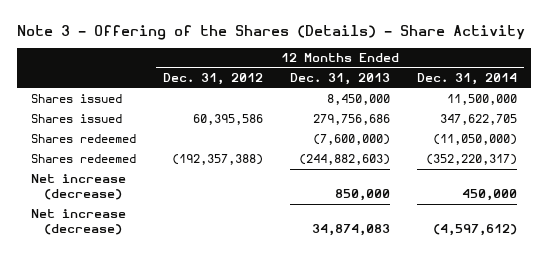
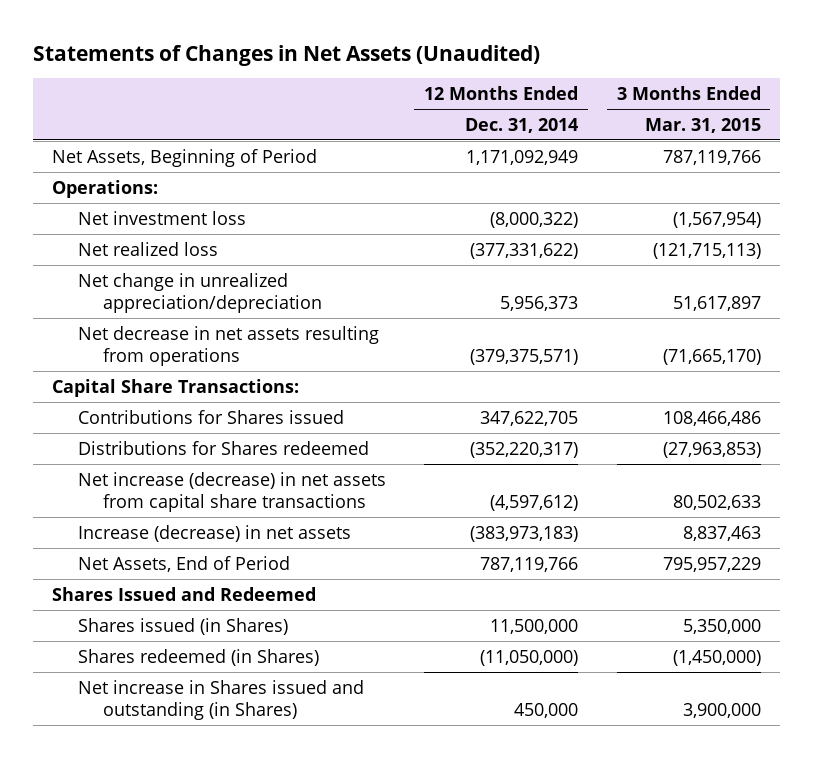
- Note 3 - Offering of the Shares (Details) - Share Activity
+ Statements of Changes in Net Assets (Unaudited)
- | 12 Months Ended Dec. 31, 2012 | 12 Months Ended Dec. 31, 2013 | 12 Months Ended Dec. 31, 2014
+ | 12 Months Ended Dec. 31, 2014 | 3 Months Ended Mar. 31, 2015
- Shares issued | | 8,450,000 | 11,500,000
- Shares issued | 60,395,586 | 279,756,686 | 347,622,705
- Shares redeemed | | (7,600,000) | (11,050,000)
- Shares redeemed | (192,357,388) | (244,882,603) | (352,220,317)
- Net increase (decrease) | | 850,000 | 450,000
- Net increase (decrease) | | 34,874,083 | (4,597,612)
+ Net Assets, Beginning of Period | 1,171,092,949 | 787,119,766
+ Operations:
+ Net investment loss | (8,000,322) | (1,567,954)
+ Net realized loss | (377,331,622) | (121,715,113)
+ Net change in unrealized appreciation/depreciation | 5,956,373 | 51,617,897
+ Net decrease in net assets resulting from operations | (379,375,571) | (71,665,170)
+ Capital Share Transactions:
+ Contributions for Shares issued | 347,622,705 | 108,466,486
+ Distributions for Shares redeemed | (352,220,317) | (27,963,853)
+ Net increase (decrease) in net assets from capital share transactions | (4,597,612) | 80,502,633
+ Increase (decrease) in net assets | (383,973,183) | 8,837,463
+ Net Assets, End of Period | 787,119,766 | 795,957,229
+ Shares Issued and Redeemed
+ Shares issued (in Shares) | 11,500,000 | 5,350,000
+ Shares redeemed (in Shares) | (11,050,000) | (1,450,000)
+ Net increase in Shares issued and outstanding (in Shares) | 450,000 | 3,900,000

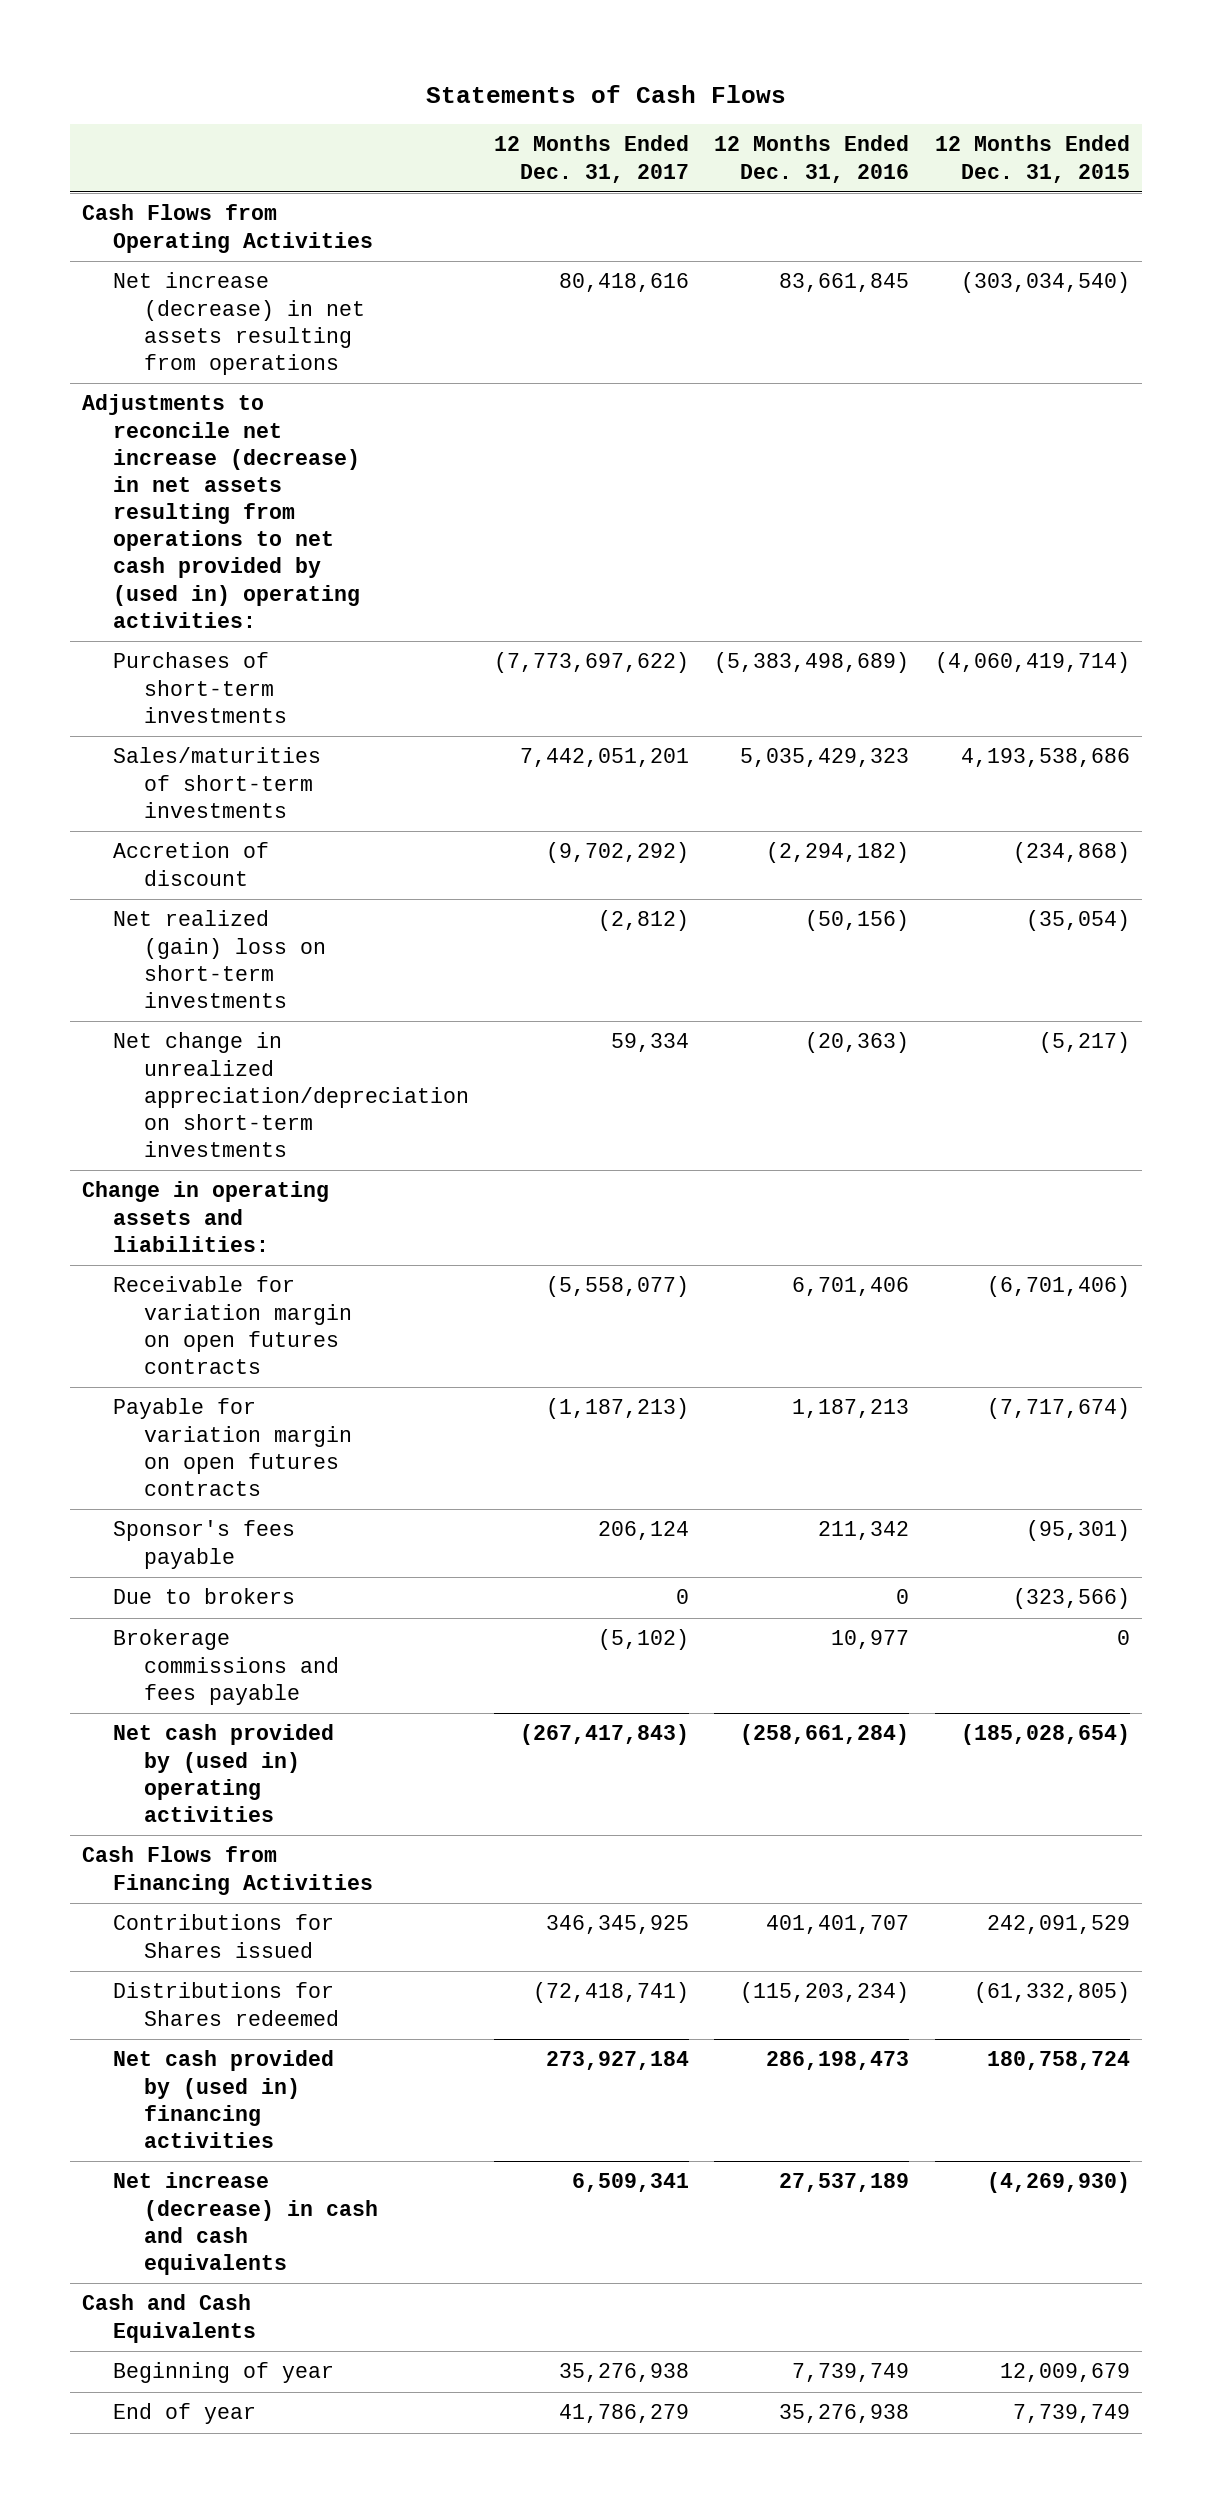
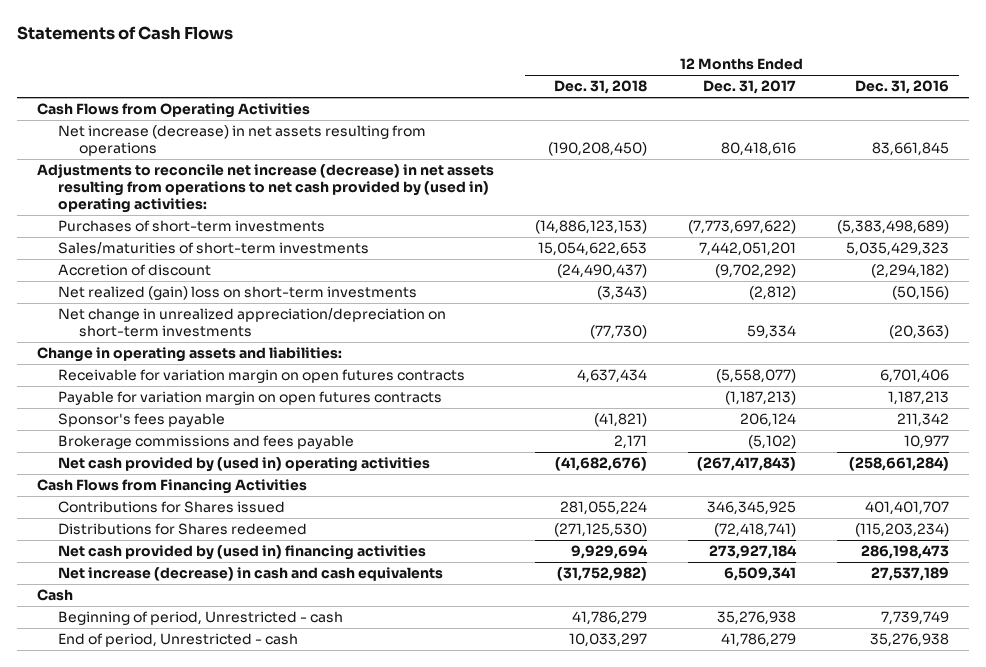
- | 12 Months Ended Dec. 31, 2017 | 12 Months Ended Dec. 31, 2016 | 12 Months Ended Dec. 31, 2015
+ | 12 Months Ended Dec. 31, 2018 | 12 Months Ended Dec. 31, 2017 | 12 Months Ended Dec. 31, 2016
- Due to brokers | 0 | 0 | (323,566)
- Cash and Cash Equivalents
- Beginning of year | 35,276,938 | 7,739,749 | 12,009,679
- End of year | 41,786,279 | 35,276,938 | 7,739,749
+ Cash
+ Beginning of period, Unrestricted - cash | 41,786,279 | 35,276,938 | 7,739,749
+ End of period, Unrestricted - cash | 10,033,297 | 41,786,279 | 35,276,938

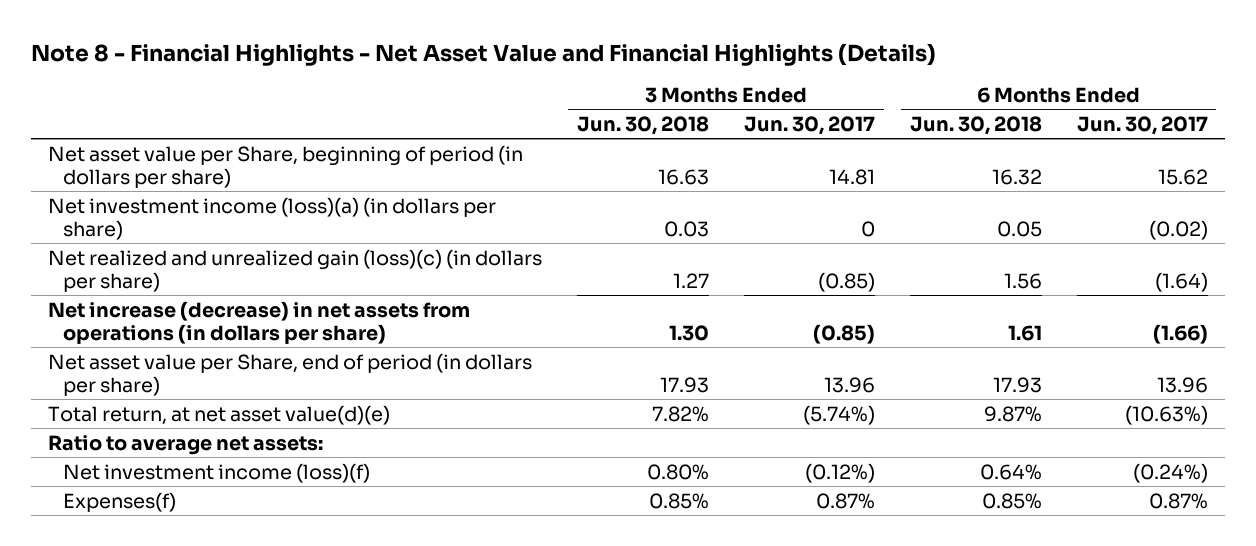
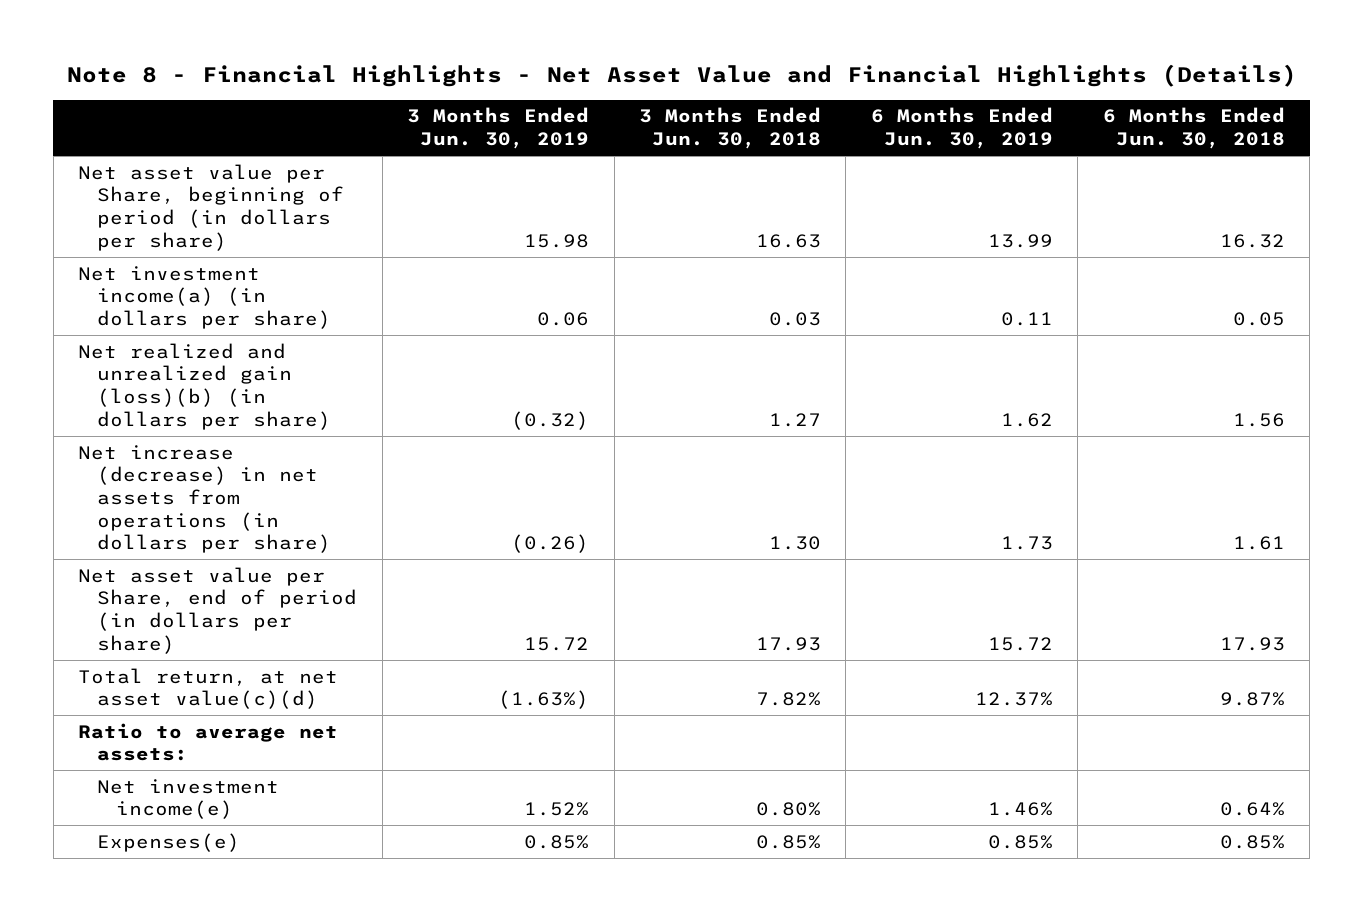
- | 3 Months Ended Jun. 30, 2018 | 3 Months Ended Jun. 30, 2017 | 6 Months Ended Jun. 30, 2018 | 6 Months Ended Jun. 30, 2017
+ | 3 Months Ended Jun. 30, 2019 | 3 Months Ended Jun. 30, 2018 | 6 Months Ended Jun. 30, 2019 | 6 Months Ended Jun. 30, 2018
- Net investment income (loss)(a) (in dollars per share) | 0.03 | 0 | 0.05 | (0.02)
- Net realized and unrealized gain (loss)(c) (in dollars per share) | 1.27 | (0.85) | 1.56 | (1.64)
+ Net investment income(a) (in dollars per share) | 0.06 | 0.03 | 0.11 | 0.05
+ Net realized and unrealized gain (loss)(b) (in dollars per share) | (0.32) | 1.27 | 1.62 | 1.56
- Total return, at net asset value(d)(e) | 7.82% | (5.74%) | 9.87% | (10.63%)
+ Total return, at net asset value(c)(d) | (1.63%) | 7.82% | 12.37% | 9.87%
- Net investment income (loss)(f) | 0.80% | (0.12%) | 0.64% | (0.24%)
- Expenses(f) | 0.85% | 0.87% | 0.85% | 0.87%
+ Net investment income(e) | 1.52% | 0.80% | 1.46% | 0.64%
+ Expenses(e) | 0.85% | 0.85% | 0.85% | 0.85%

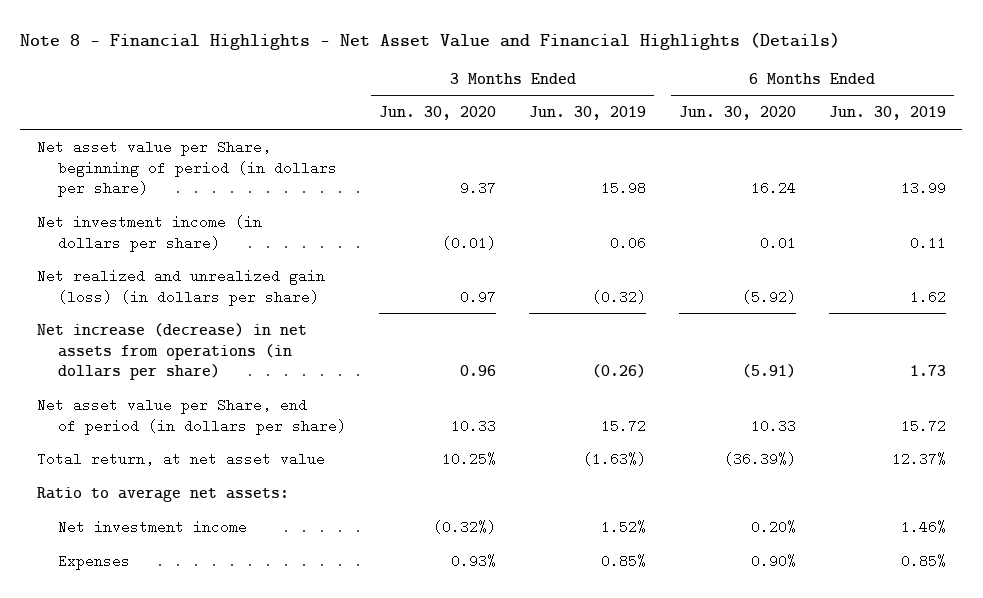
- | 3 Months Ended Jun. 30, 2019 | 3 Months Ended Jun. 30, 2018 | 6 Months Ended Jun. 30, 2019 | 6 Months Ended Jun. 30, 2018
+ | 3 Months Ended Jun. 30, 2020 | 3 Months Ended Jun. 30, 2019 | 6 Months Ended Jun. 30, 2020 | 6 Months Ended Jun. 30, 2019
- Net investment income(a) (in dollars per share) | 0.06 | 0.03 | 0.11 | 0.05
- Net realized and unrealized gain (loss)(b) (in dollars per share) | (0.32) | 1.27 | 1.62 | 1.56
+ Net investment income (in dollars per share) | (0.01) | 0.06 | 0.01 | 0.11
+ Net realized and unrealized gain (loss) (in dollars per share) | 0.97 | (0.32) | (5.92) | 1.62
- Total return, at net asset value(c)(d) | (1.63%) | 7.82% | 12.37% | 9.87%
+ Total return, at net asset value | 10.25% | (1.63%) | (36.39%) | 12.37%
- Net investment income(e) | 1.52% | 0.80% | 1.46% | 0.64%
- Expenses(e) | 0.85% | 0.85% | 0.85% | 0.85%
+ Net investment income | (0.32%) | 1.52% | 0.20% | 1.46%
+ Expenses | 0.93% | 0.85% | 0.90% | 0.85%

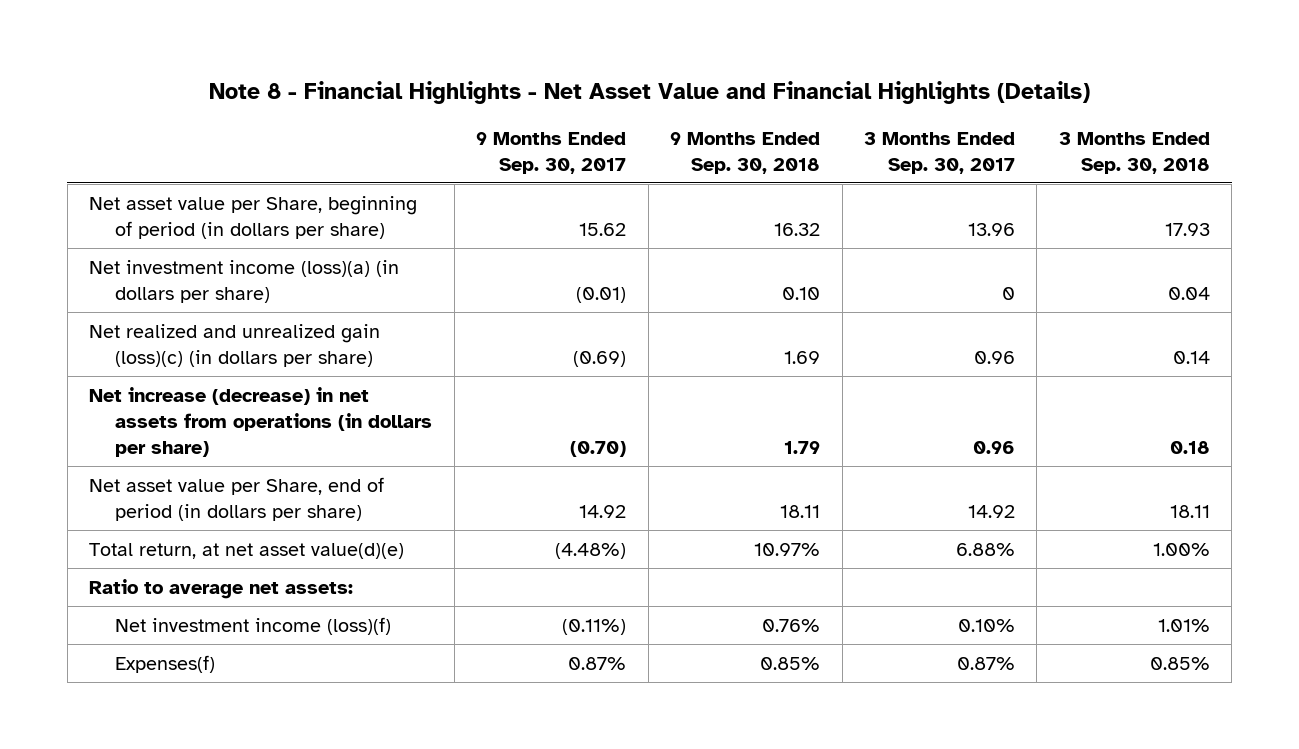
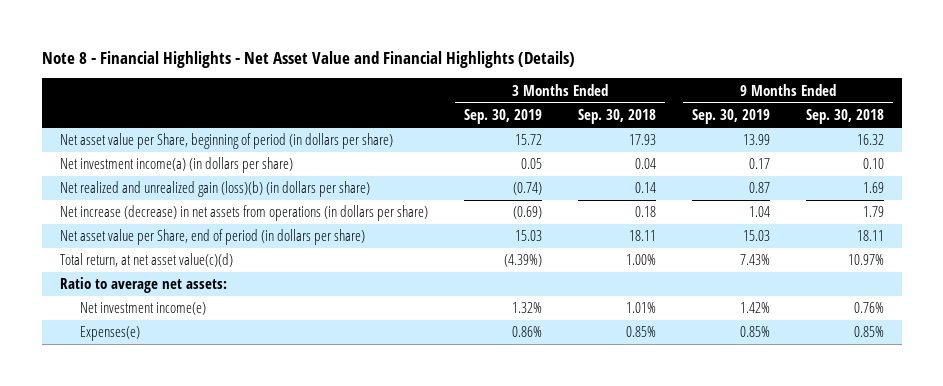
- | 9 Months Ended Sep. 30, 2017 | 9 Months Ended Sep. 30, 2018 | 3 Months Ended Sep. 30, 2017 | 3 Months Ended Sep. 30, 2018
+ | 3 Months Ended Sep. 30, 2019 | 3 Months Ended Sep. 30, 2018 | 9 Months Ended Sep. 30, 2019 | 9 Months Ended Sep. 30, 2018
- Net investment income (loss)(a) (in dollars per share) | (0.01) | 0.10 | 0 | 0.04
- Net realized and unrealized gain (loss)(c) (in dollars per share) | (0.69) | 1.69 | 0.96 | 0.14
+ Net investment income(a) (in dollars per share) | 0.05 | 0.04 | 0.17 | 0.10
+ Net realized and unrealized gain (loss)(b) (in dollars per share) | (0.74) | 0.14 | 0.87 | 1.69
- Total return, at net asset value(d)(e) | (4.48%) | 10.97% | 6.88% | 1.00%
+ Total return, at net asset value(c)(d) | (4.39%) | 1.00% | 7.43% | 10.97%
- Net investment income (loss)(f) | (0.11%) | 0.76% | 0.10% | 1.01%
- Expenses(f) | 0.87% | 0.85% | 0.87% | 0.85%
+ Net investment income(e) | 1.32% | 1.01% | 1.42% | 0.76%
+ Expenses(e) | 0.86% | 0.85% | 0.85% | 0.85%

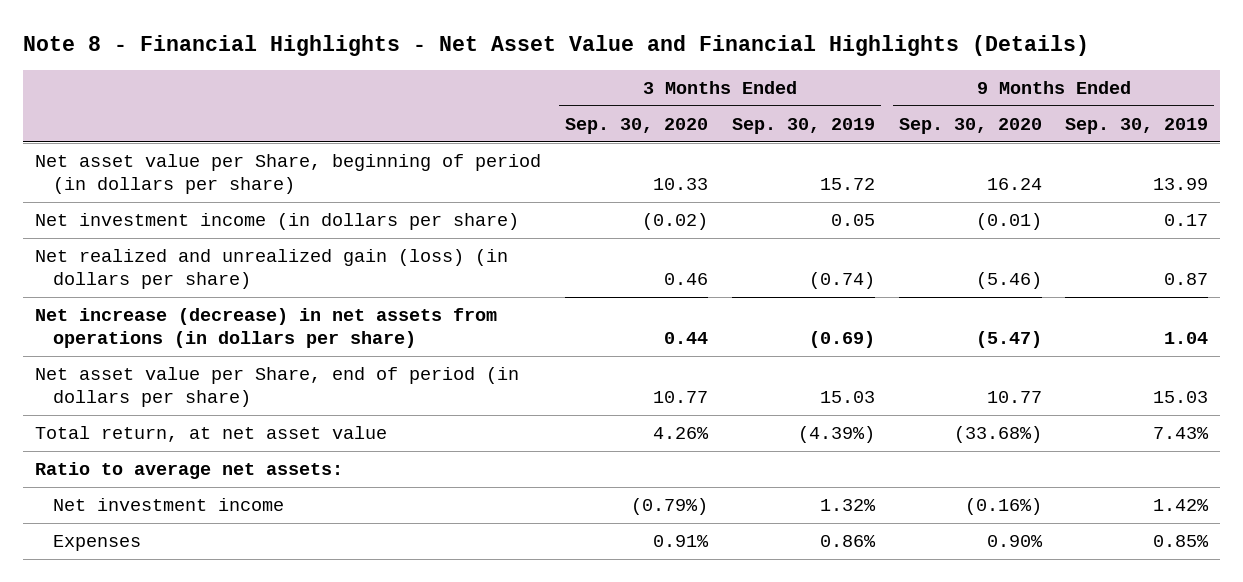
- | 3 Months Ended Sep. 30, 2019 | 3 Months Ended Sep. 30, 2018 | 9 Months Ended Sep. 30, 2019 | 9 Months Ended Sep. 30, 2018
+ | 3 Months Ended Sep. 30, 2020 | 3 Months Ended Sep. 30, 2019 | 9 Months Ended Sep. 30, 2020 | 9 Months Ended Sep. 30, 2019
- Net investment income(a) (in dollars per share) | 0.05 | 0.04 | 0.17 | 0.10
- Net realized and unrealized gain (loss)(b) (in dollars per share) | (0.74) | 0.14 | 0.87 | 1.69
+ Net investment income (in dollars per share) | (0.02) | 0.05 | (0.01) | 0.17
+ Net realized and unrealized gain (loss) (in dollars per share) | 0.46 | (0.74) | (5.46) | 0.87
- Total return, at net asset value(c)(d) | (4.39%) | 1.00% | 7.43% | 10.97%
+ Total return, at net asset value | 4.26% | (4.39%) | (33.68%) | 7.43%
- Net investment income(e) | 1.32% | 1.01% | 1.42% | 0.76%
- Expenses(e) | 0.86% | 0.85% | 0.85% | 0.85%
+ Net investment income | (0.79%) | 1.32% | (0.16%) | 1.42%
+ Expenses | 0.91% | 0.86% | 0.90% | 0.85%

